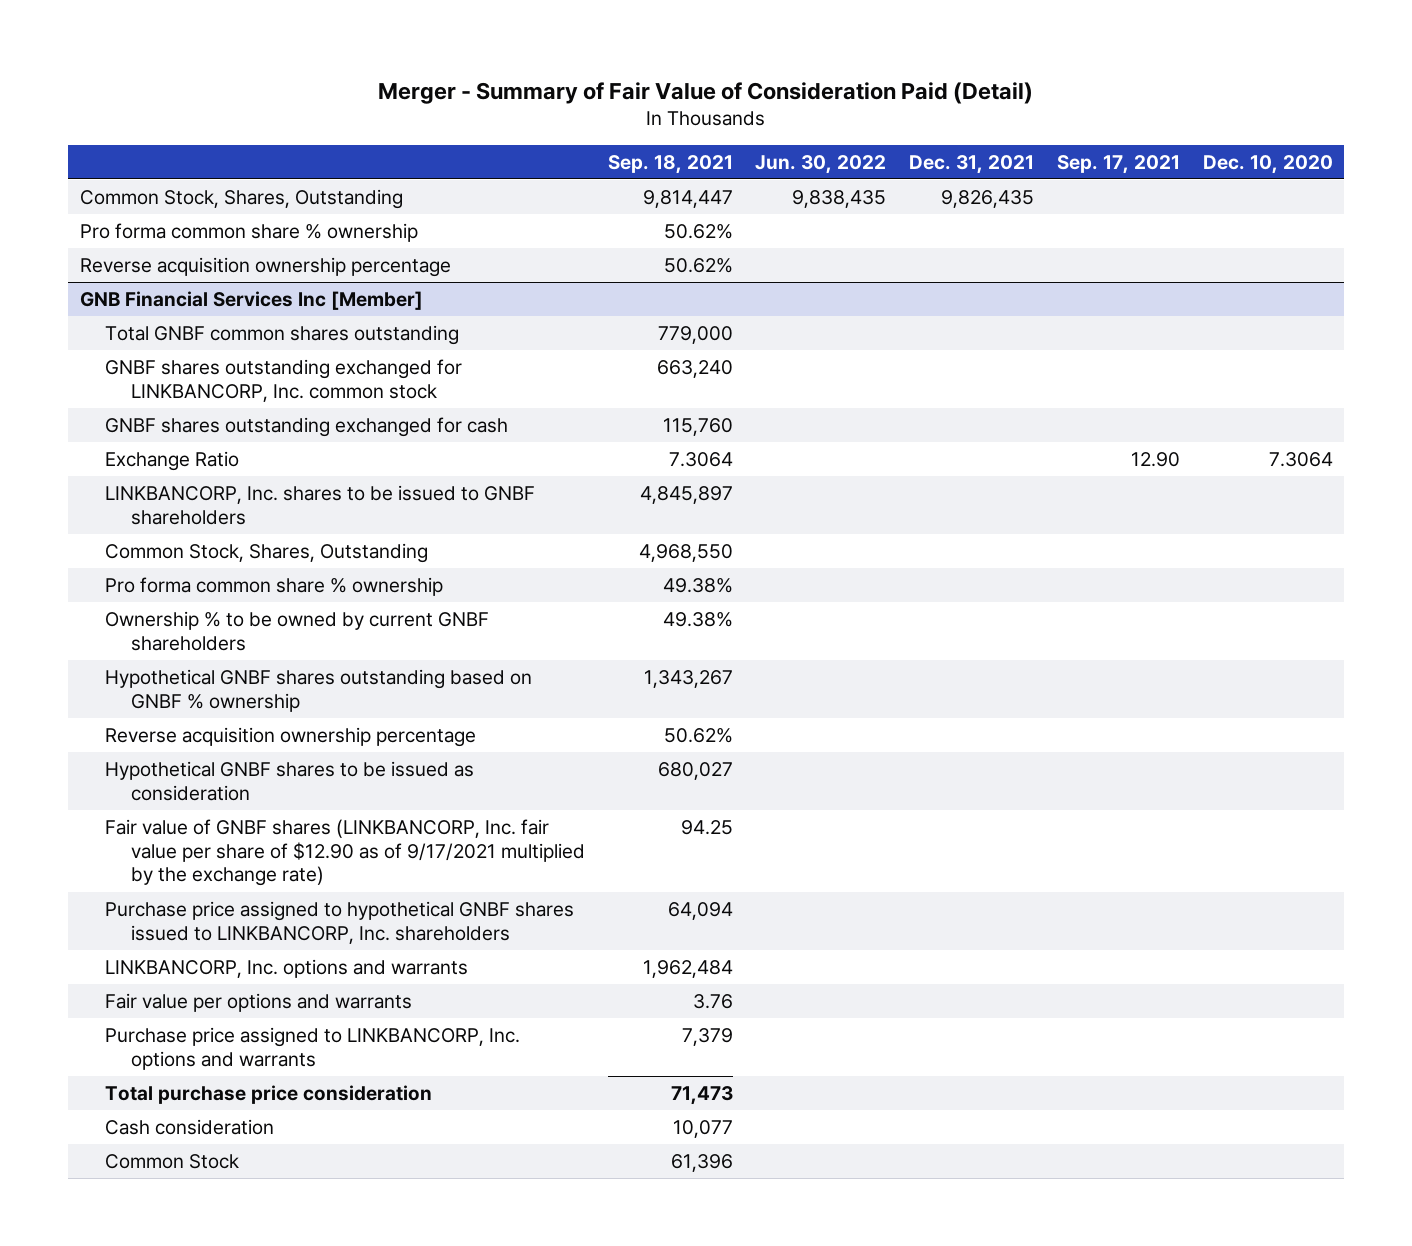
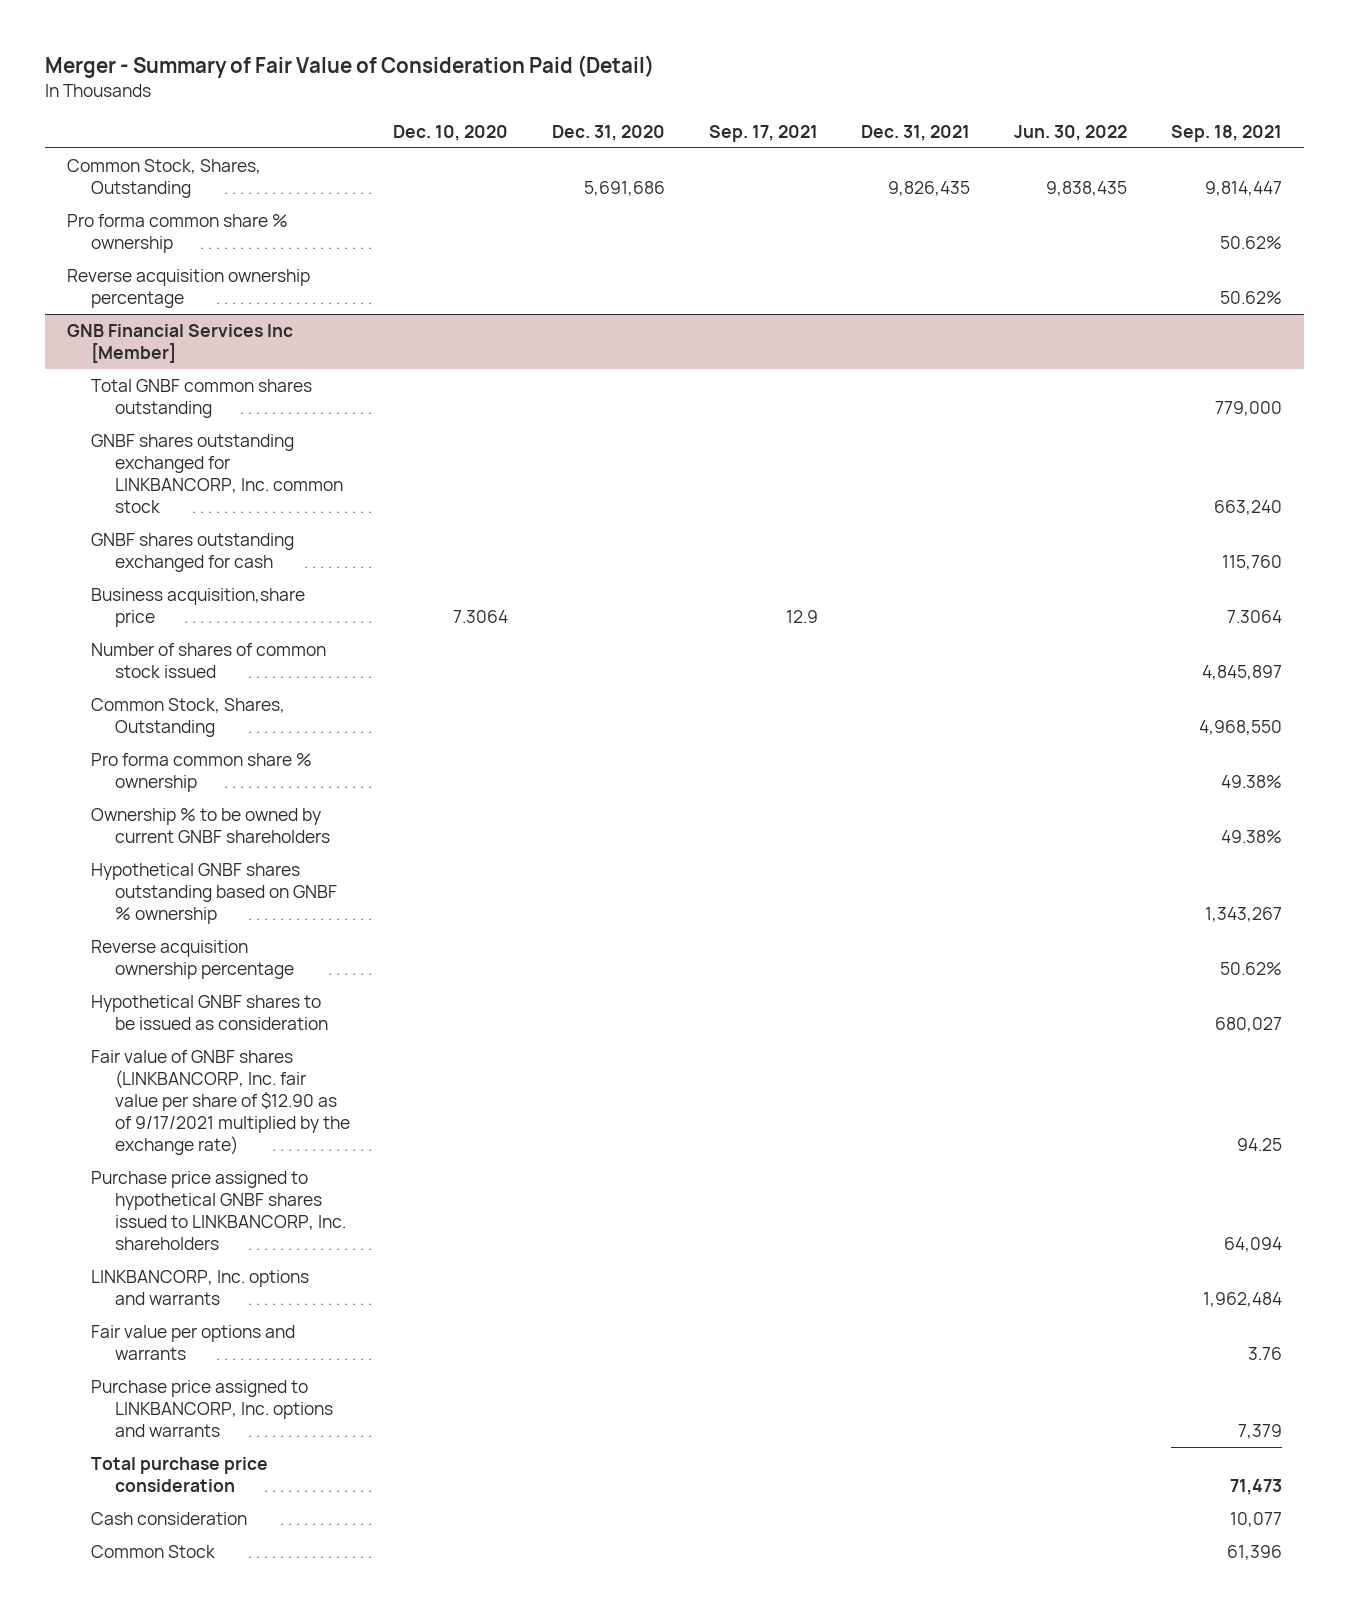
- | Sep. 18, 2021 | Jun. 30, 2022 | Dec. 31, 2021 | Sep. 17, 2021 | Dec. 10, 2020
+ | Dec. 10, 2020 | Dec. 31, 2020 | Sep. 17, 2021 | Dec. 31, 2021 | Jun. 30, 2022 | Sep. 18, 2021
@ GNB Financial Services Inc [Member]
- Exchange Ratio | 7.3064 | | | 12.90 | 7.3064
- LINKBANCORP, Inc. shares to be issued to GNBF shareholders | 4,845,897 | | | |
+ Business acquisition,share price | 7.3064 | | 12.9 | | | 7.3064
+ Number of shares of common stock issued | | | | | | 4,845,897

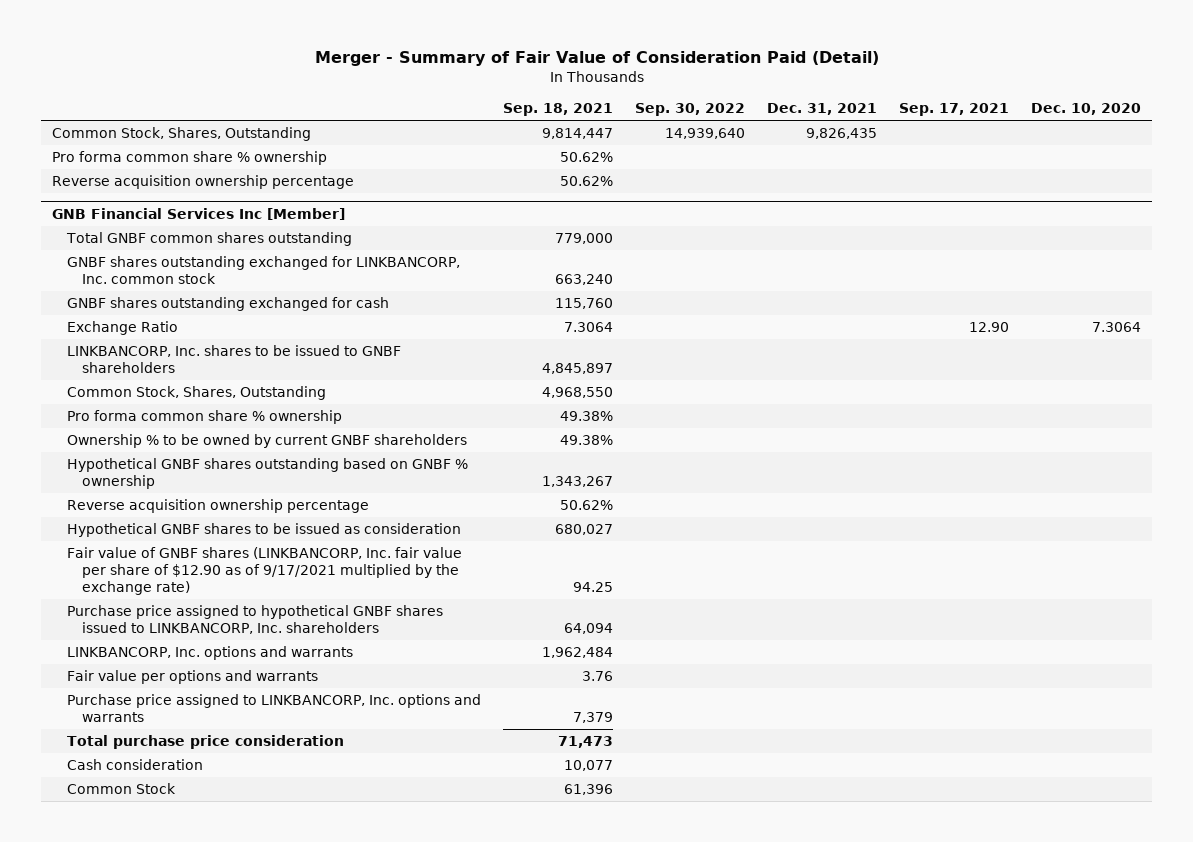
- | Dec. 10, 2020 | Dec. 31, 2020 | Sep. 17, 2021 | Dec. 31, 2021 | Jun. 30, 2022 | Sep. 18, 2021
+ | Sep. 18, 2021 | Sep. 30, 2022 | Dec. 31, 2021 | Sep. 17, 2021 | Dec. 10, 2020
@ GNB Financial Services Inc [Member]
- Business acquisition,share price | 7.3064 | | 12.9 | | | 7.3064
- Number of shares of common stock issued | | | | | | 4,845,897
+ Exchange Ratio | 7.3064 | | | 12.90 | 7.3064
+ LINKBANCORP, Inc. shares to be issued to GNBF shareholders | 4,845,897 | | | |

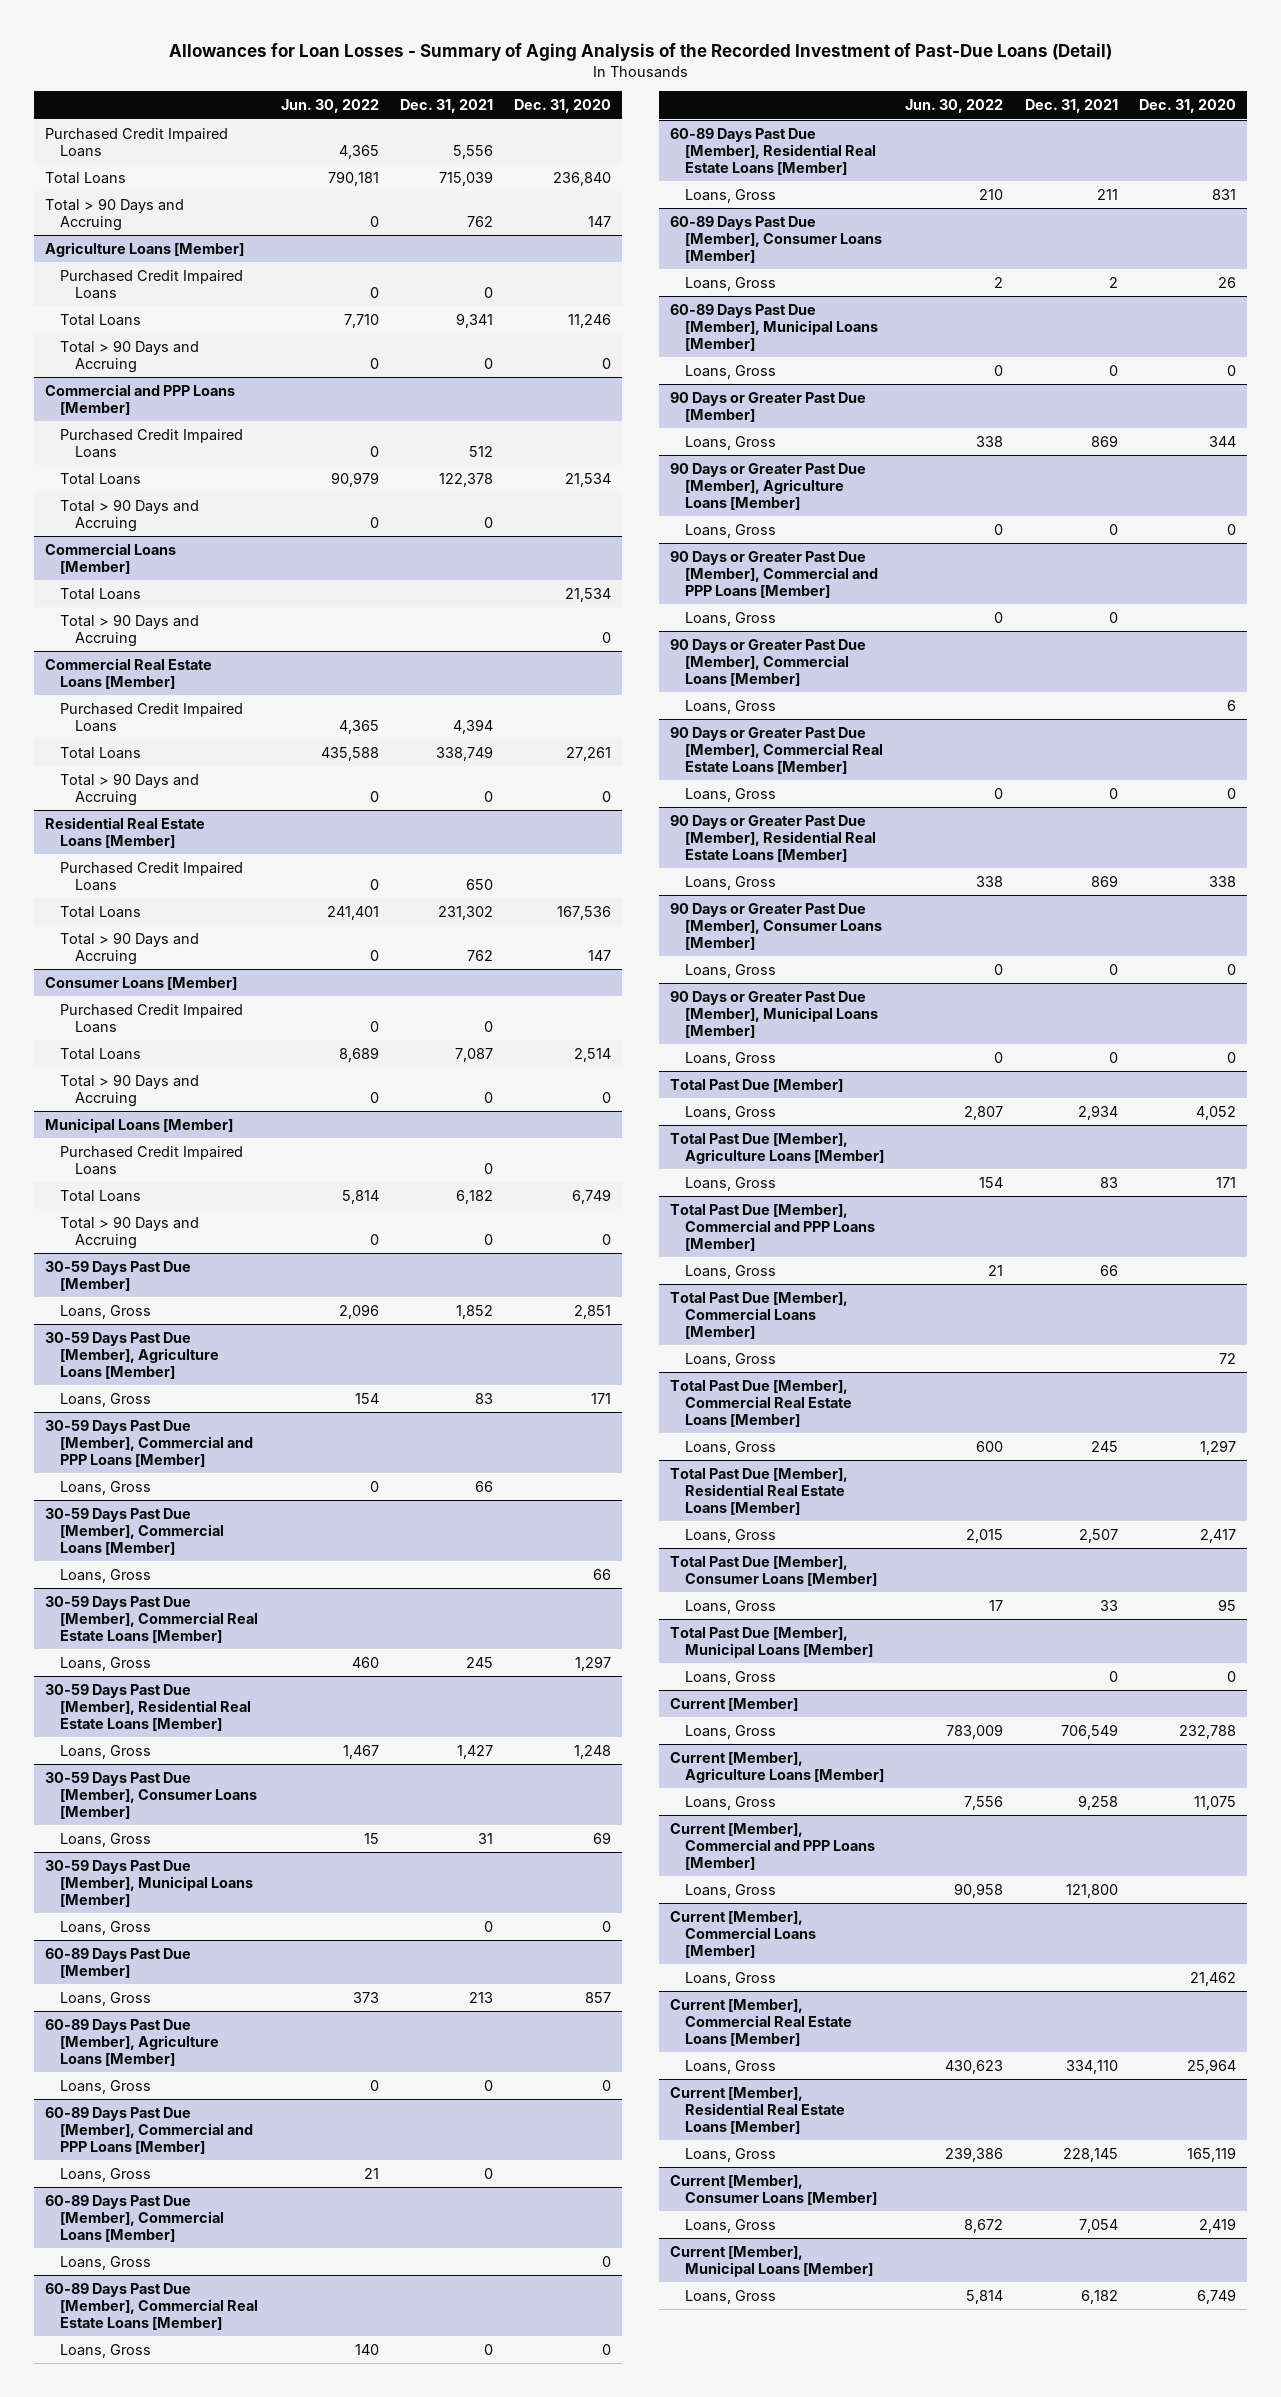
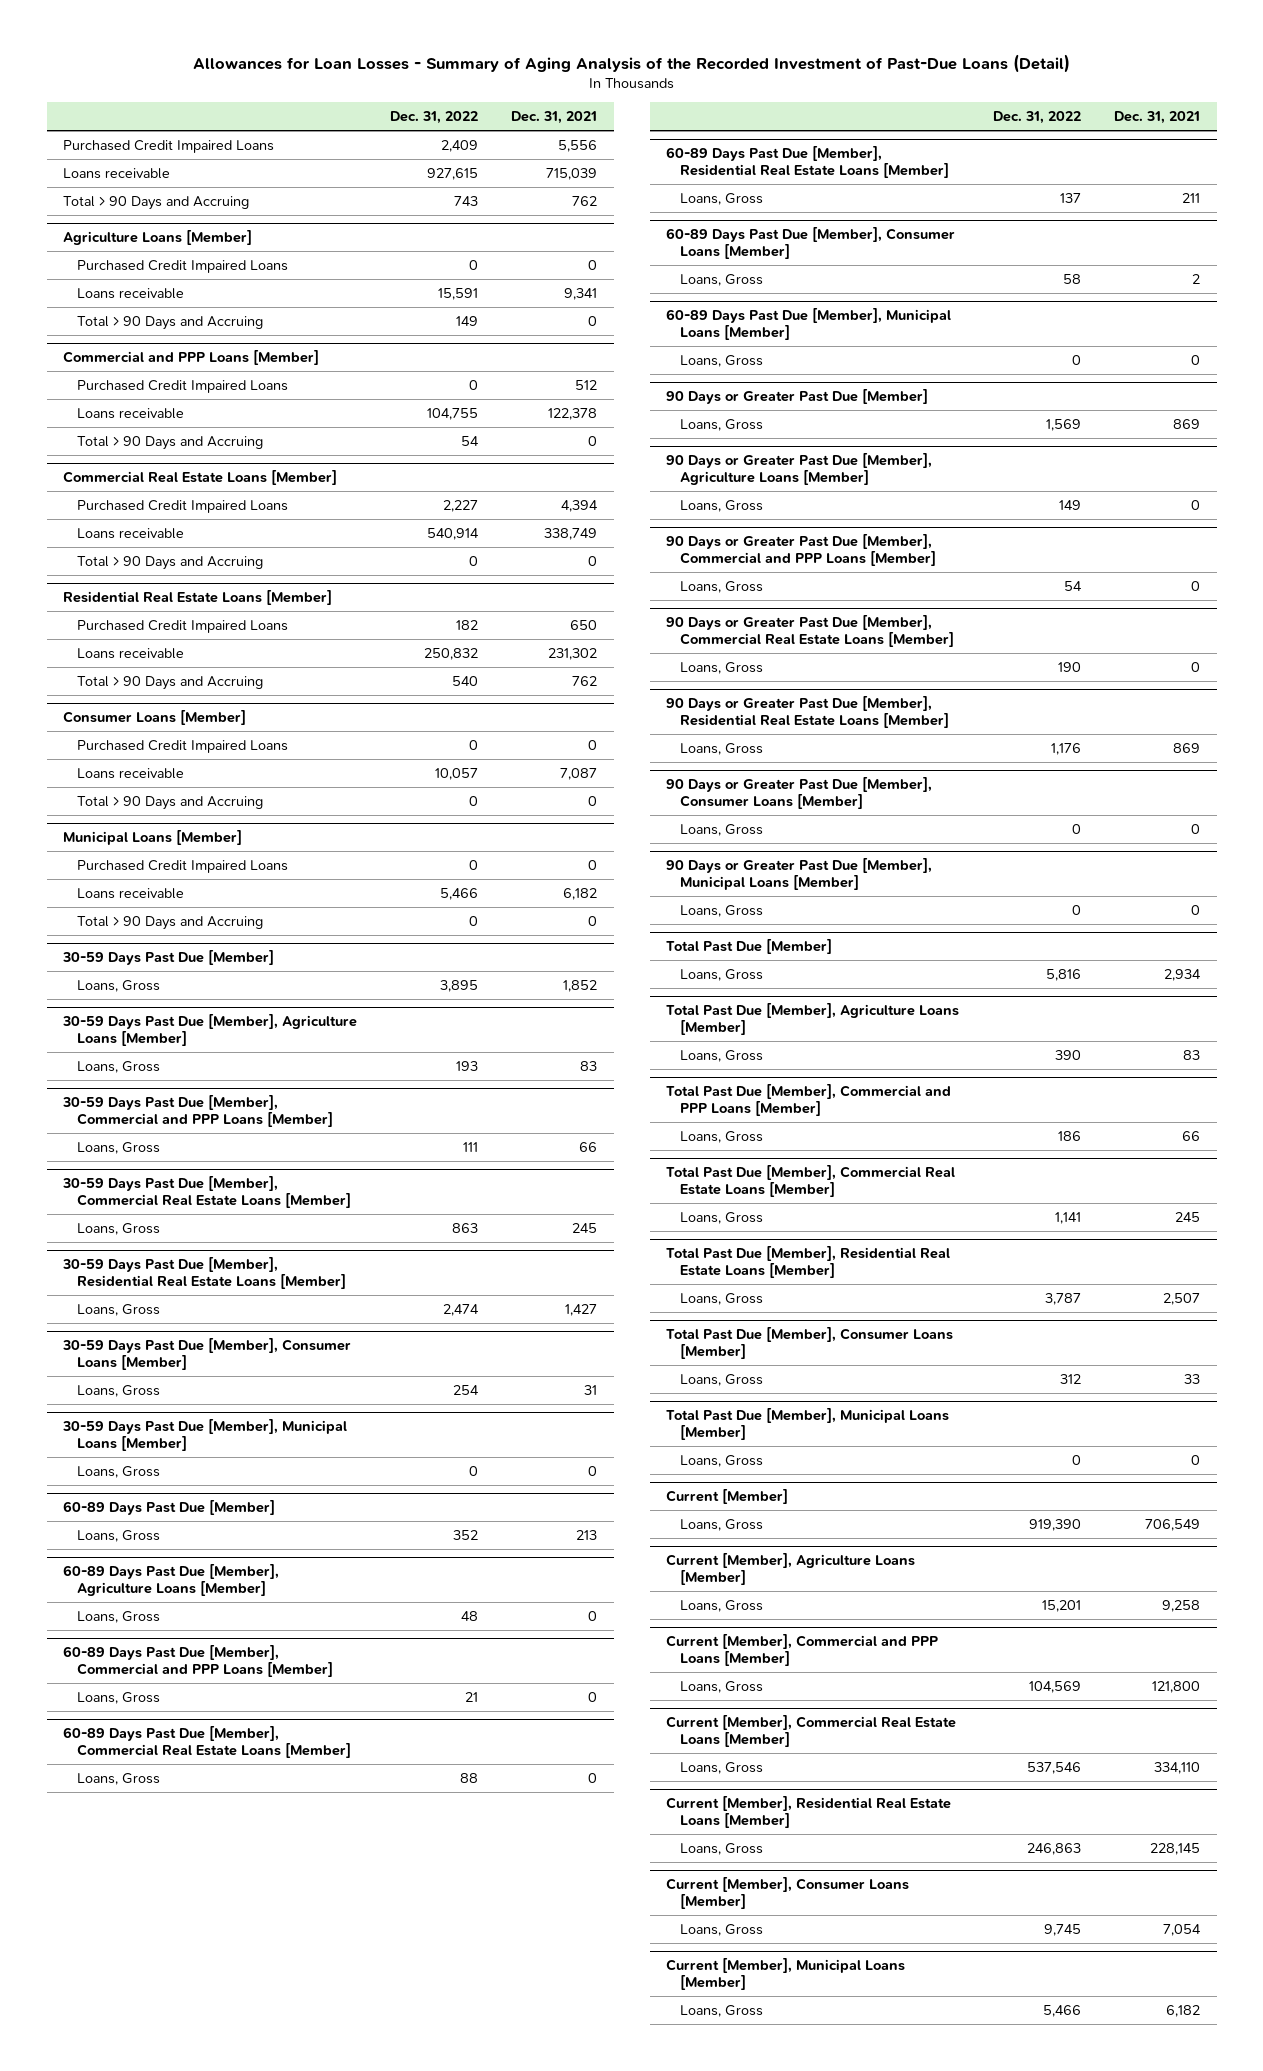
- | Jun. 30, 2022 | Dec. 31, 2021 | Dec. 31, 2020
+ | Dec. 31, 2022 | Dec. 31, 2021
- Total Loans | 790,181 | 715,039 | 236,840
+ Loans receivable | 927,615 | 715,039
@ Agriculture Loans [Member]
- Total Loans | 7,710 | 9,341 | 11,246
+ Loans receivable | 15,591 | 9,341
@ Commercial and PPP Loans [Member]
- Total Loans | 90,979 | 122,378 | 21,534
+ Loans receivable | 104,755 | 122,378
- Commercial Loans [Member]
- Total Loans | | | 21,534
- Total > 90 Days and Accruing | | | 0
@ Commercial Real Estate Loans [Member]
- Total Loans | 435,588 | 338,749 | 27,261
+ Loans receivable | 540,914 | 338,749
@ Residential Real Estate Loans [Member]
- Total Loans | 241,401 | 231,302 | 167,536
+ Loans receivable | 250,832 | 231,302
@ Consumer Loans [Member]
- Total Loans | 8,689 | 7,087 | 2,514
+ Loans receivable | 10,057 | 7,087
@ Municipal Loans [Member]
- Total Loans | 5,814 | 6,182 | 6,749
+ Loans receivable | 5,466 | 6,182
- 30-59 Days Past Due [Member], Commercial Loans [Member]
- Loans, Gross | | | 66
- 60-89 Days Past Due [Member], Commercial Loans [Member]
- Loans, Gross | | | 0
- 90 Days or Greater Past Due [Member], Commercial Loans [Member]
- Loans, Gross | | | 6
- Total Past Due [Member], Commercial Loans [Member]
- Loans, Gross | | | 72
- Current [Member], Commercial Loans [Member]
- Loans, Gross | | | 21,462

